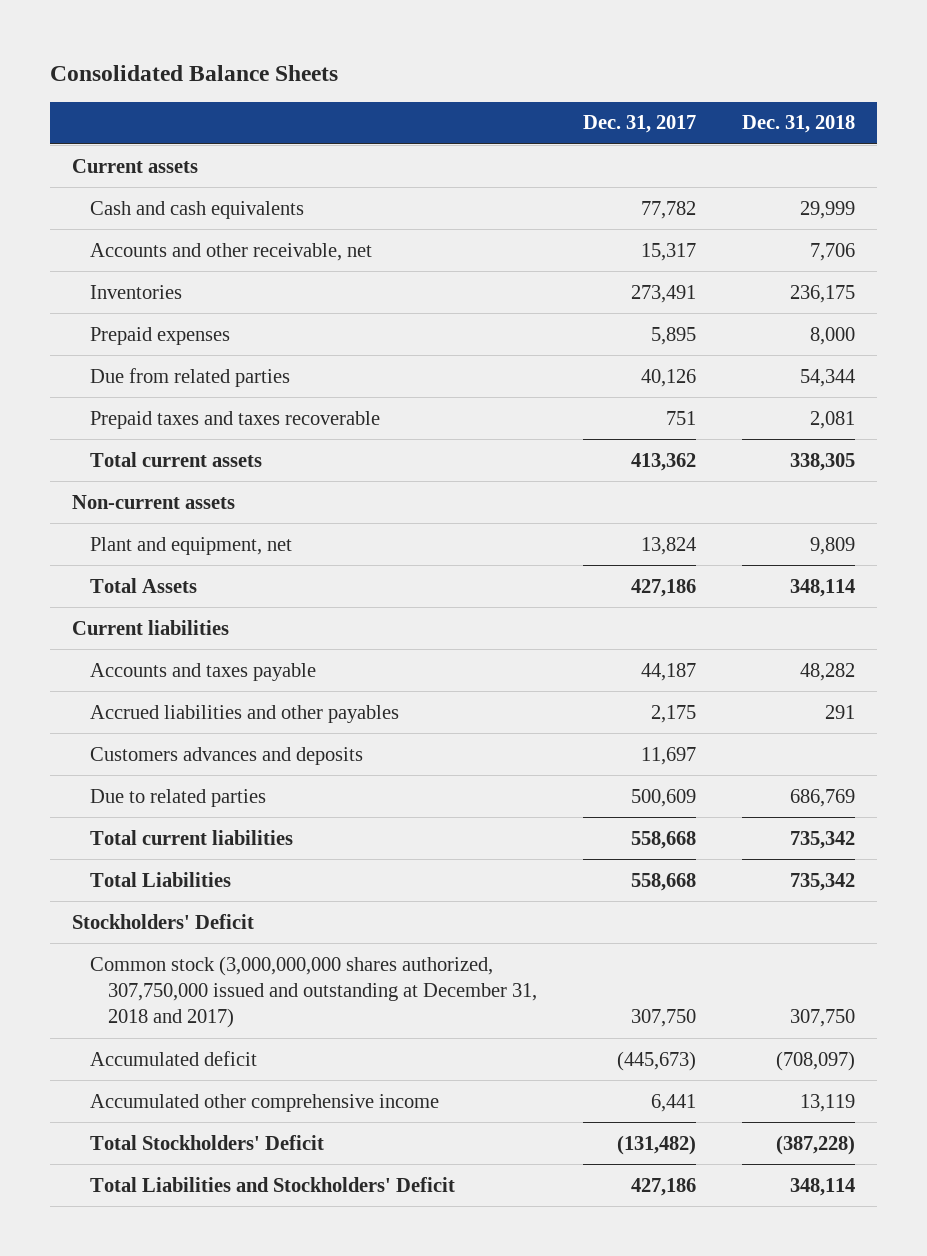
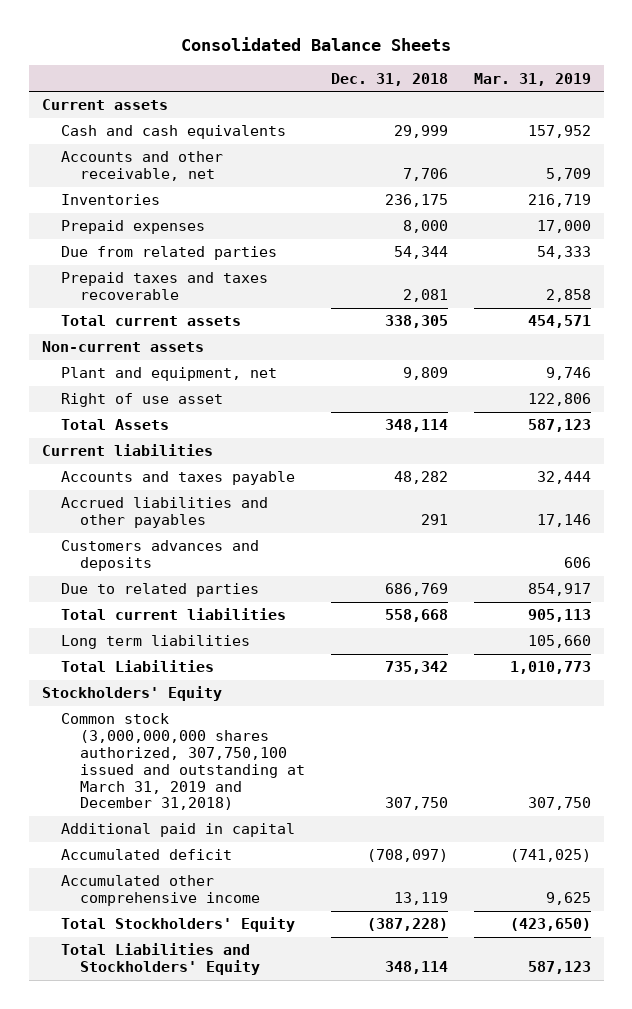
- | Dec. 31, 2017 | Dec. 31, 2018
+ | Dec. 31, 2018 | Mar. 31, 2019
+ Right of use asset | | 122,806
- Total current liabilities | 558,668 | 735,342
+ Total current liabilities | 558,668 | 905,113
+ Long term liabilities | | 105,660
- Stockholders' Deficit
- Common stock (3,000,000,000 shares authorized, 307,750,000 issued and outstanding at December 31, 2018 and 2017) | 307,750 | 307,750
+ Stockholders' Equity
+ Common stock (3,000,000,000 shares authorized, 307,750,100 issued and outstanding at March 31, 2019 and December 31,2018) | 307,750 | 307,750
+ Additional paid in capital
- Total Stockholders' Deficit | (131,482) | (387,228)
- Total Liabilities and Stockholders' Deficit | 427,186 | 348,114
+ Total Stockholders' Equity | (387,228) | (423,650)
+ Total Liabilities and Stockholders' Equity | 348,114 | 587,123

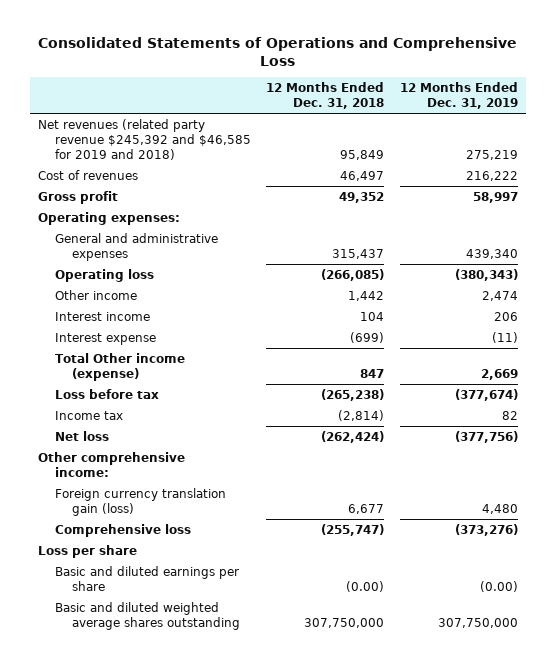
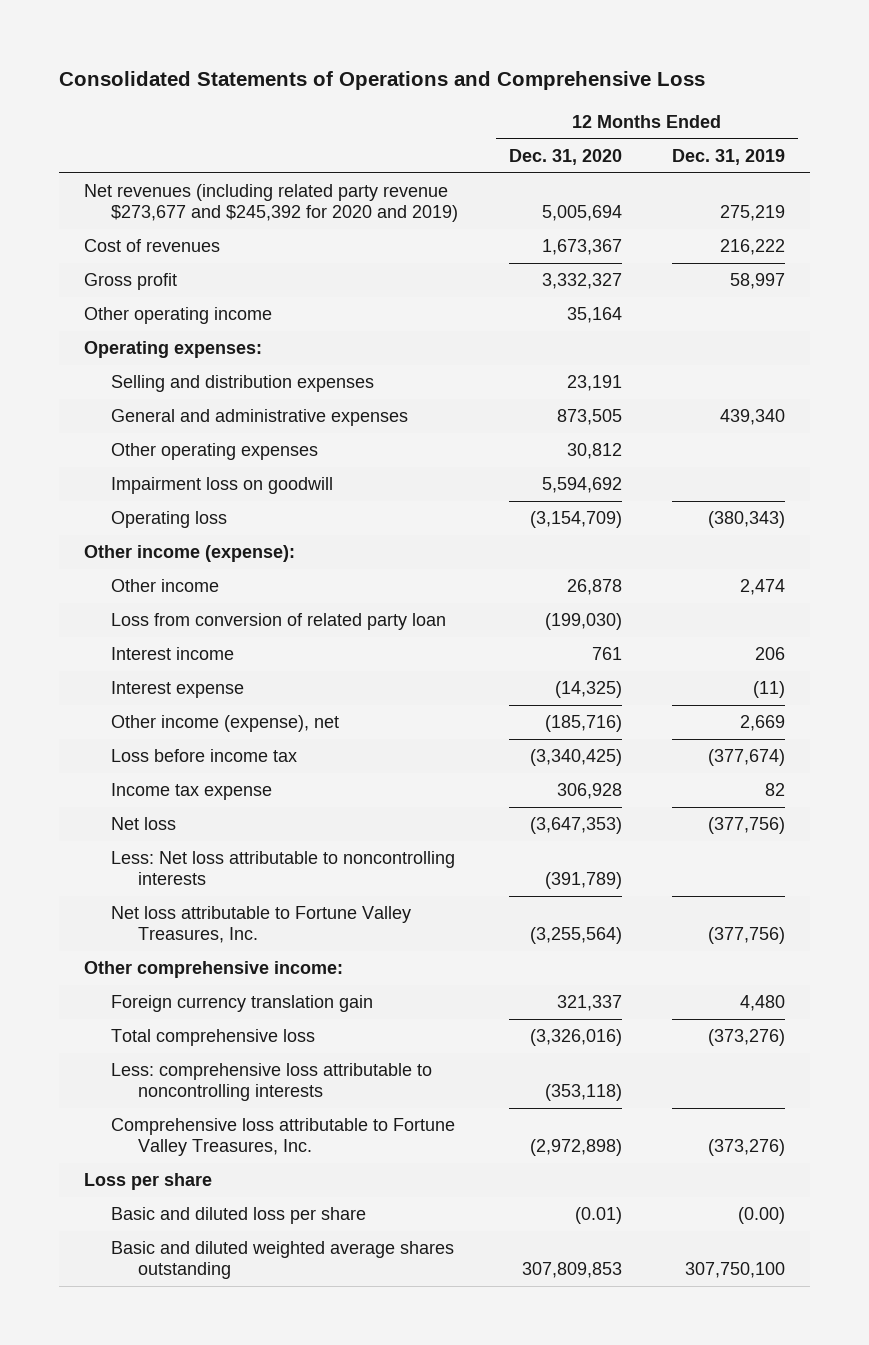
- | 12 Months Ended Dec. 31, 2018 | 12 Months Ended Dec. 31, 2019
+ | 12 Months Ended Dec. 31, 2020 | 12 Months Ended Dec. 31, 2019
- Net revenues (related party revenue $245,392 and $46,585 for 2019 and 2018) | 95,849 | 275,219
+ Net revenues (including related party revenue $273,677 and $245,392 for 2020 and 2019) | 5,005,694 | 275,219
+ Other operating income | 35,164 |
+ Selling and distribution expenses | 23,191 |
+ Other operating expenses | 30,812 |
+ Impairment loss on goodwill | 5,594,692 |
+ Other income (expense):
+ Loss from conversion of related party loan | (199,030) |
- Total Other income (expense) | 847 | 2,669
- Loss before tax | (265,238) | (377,674)
- Income tax | (2,814) | 82
+ Other income (expense), net | (185,716) | 2,669
+ Loss before income tax | (3,340,425) | (377,674)
+ Income tax expense | 306,928 | 82
+ Less: Net loss attributable to noncontrolling interests | (391,789) |
+ Net loss attributable to Fortune Valley Treasures, Inc. | (3,255,564) | (377,756)
- Foreign currency translation gain (loss) | 6,677 | 4,480
- Comprehensive loss | (255,747) | (373,276)
+ Foreign currency translation gain | 321,337 | 4,480
+ Total comprehensive loss | (3,326,016) | (373,276)
+ Less: comprehensive loss attributable to noncontrolling interests | (353,118) |
+ Comprehensive loss attributable to Fortune Valley Treasures, Inc. | (2,972,898) | (373,276)
- Basic and diluted earnings per share | (0.00) | (0.00)
- Basic and diluted weighted average shares outstanding | 307,750,000 | 307,750,000
+ Basic and diluted loss per share | (0.01) | (0.00)
+ Basic and diluted weighted average shares outstanding | 307,809,853 | 307,750,100

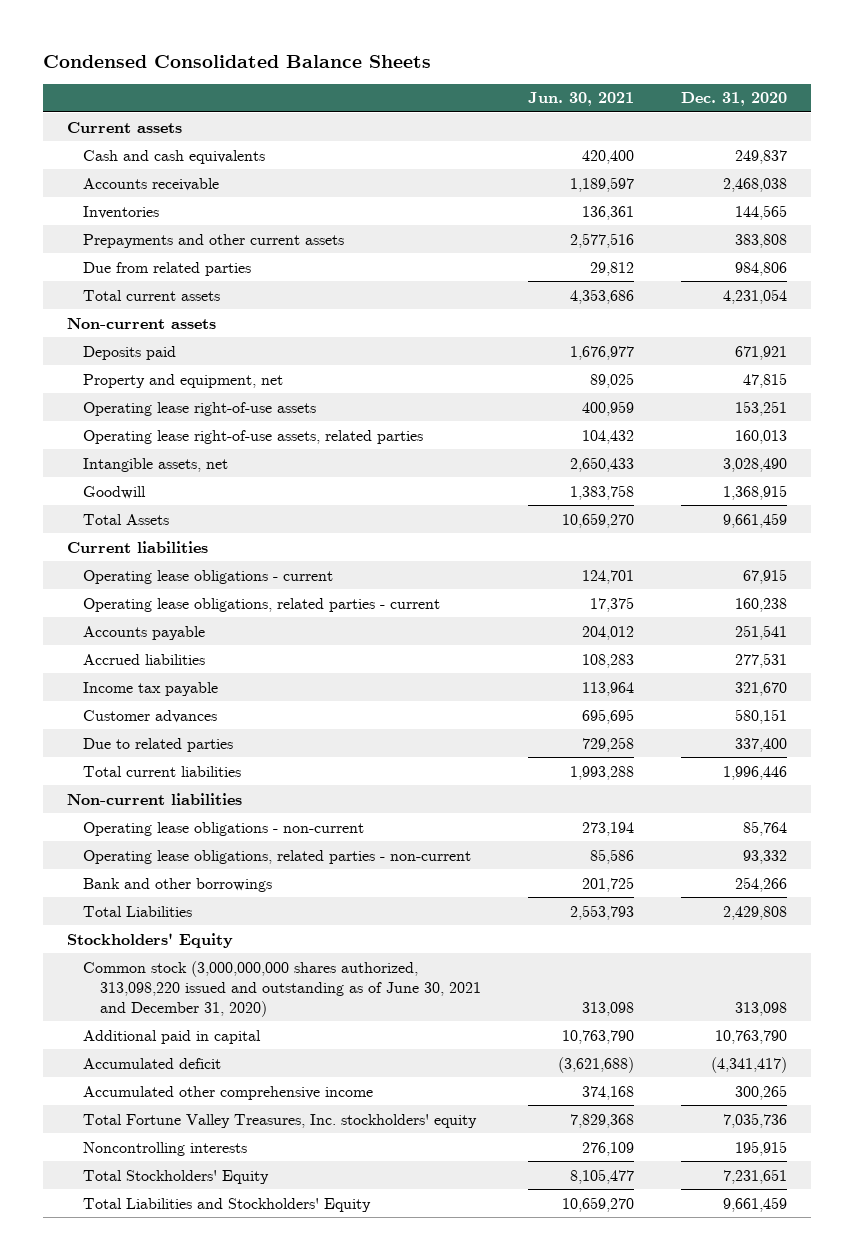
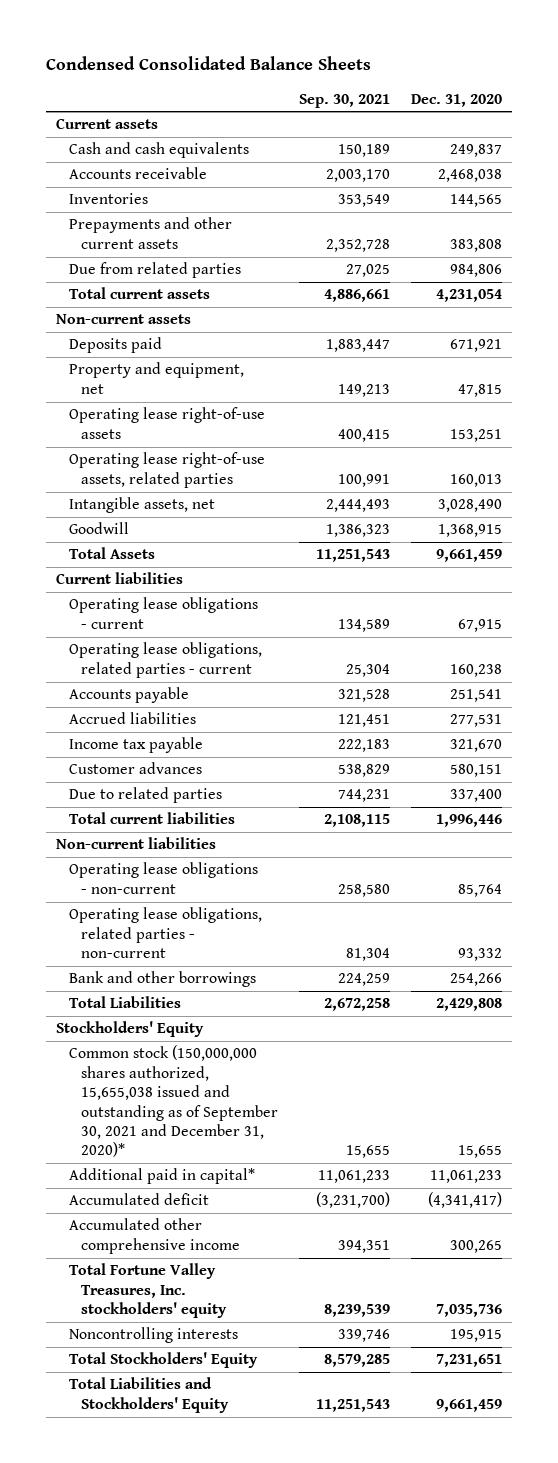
- | Jun. 30, 2021 | Dec. 31, 2020
+ | Sep. 30, 2021 | Dec. 31, 2020
- Common stock (3,000,000,000 shares authorized, 313,098,220 issued and outstanding as of June 30, 2021 and December 31, 2020) | 313,098 | 313,098
- Additional paid in capital | 10,763,790 | 10,763,790
+ Common stock (150,000,000 shares authorized, 15,655,038 issued and outstanding as of September 30, 2021 and December 31, 2020)* | 15,655 | 15,655
+ Additional paid in capital* | 11,061,233 | 11,061,233

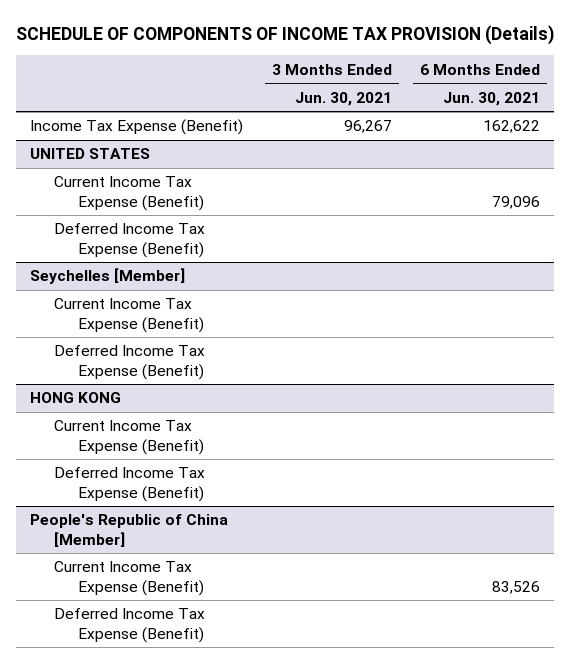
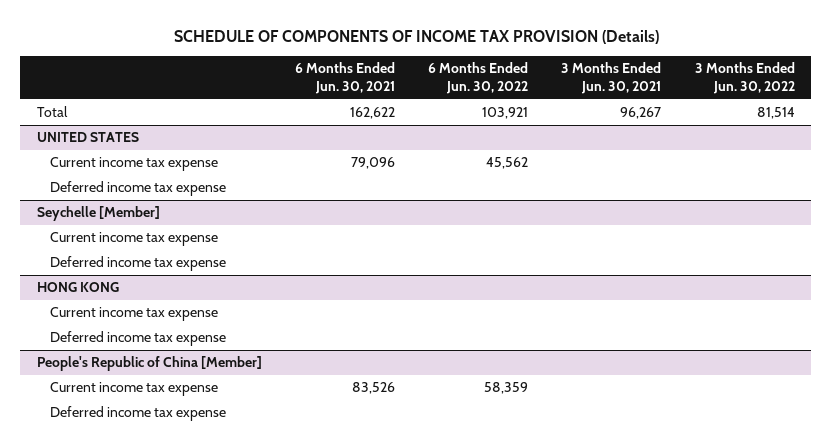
- | 3 Months Ended Jun. 30, 2021 | 6 Months Ended Jun. 30, 2021
+ | 6 Months Ended Jun. 30, 2021 | 6 Months Ended Jun. 30, 2022 | 3 Months Ended Jun. 30, 2021 | 3 Months Ended Jun. 30, 2022
- Income Tax Expense (Benefit) | 96,267 | 162,622
+ Total | 162,622 | 103,921 | 96,267 | 81,514
@ UNITED STATES
- Current Income Tax Expense (Benefit) | | 79,096
- Deferred Income Tax Expense (Benefit)
- Seychelles [Member]
- Current Income Tax Expense (Benefit)
- Deferred Income Tax Expense (Benefit)
@ UNITED STATES
+ Current income tax expense | 79,096 | 45,562 | |
+ Deferred income tax expense
+ Seychelle [Member]
+ Current income tax expense
+ Deferred income tax expense
@ HONG KONG
- Current Income Tax Expense (Benefit)
- Deferred Income Tax Expense (Benefit)
+ Current income tax expense
+ Deferred income tax expense
@ People's Republic of China [Member]
- Current Income Tax Expense (Benefit) | | 83,526
- Deferred Income Tax Expense (Benefit)
+ Current income tax expense | 83,526 | 58,359 | |
+ Deferred income tax expense

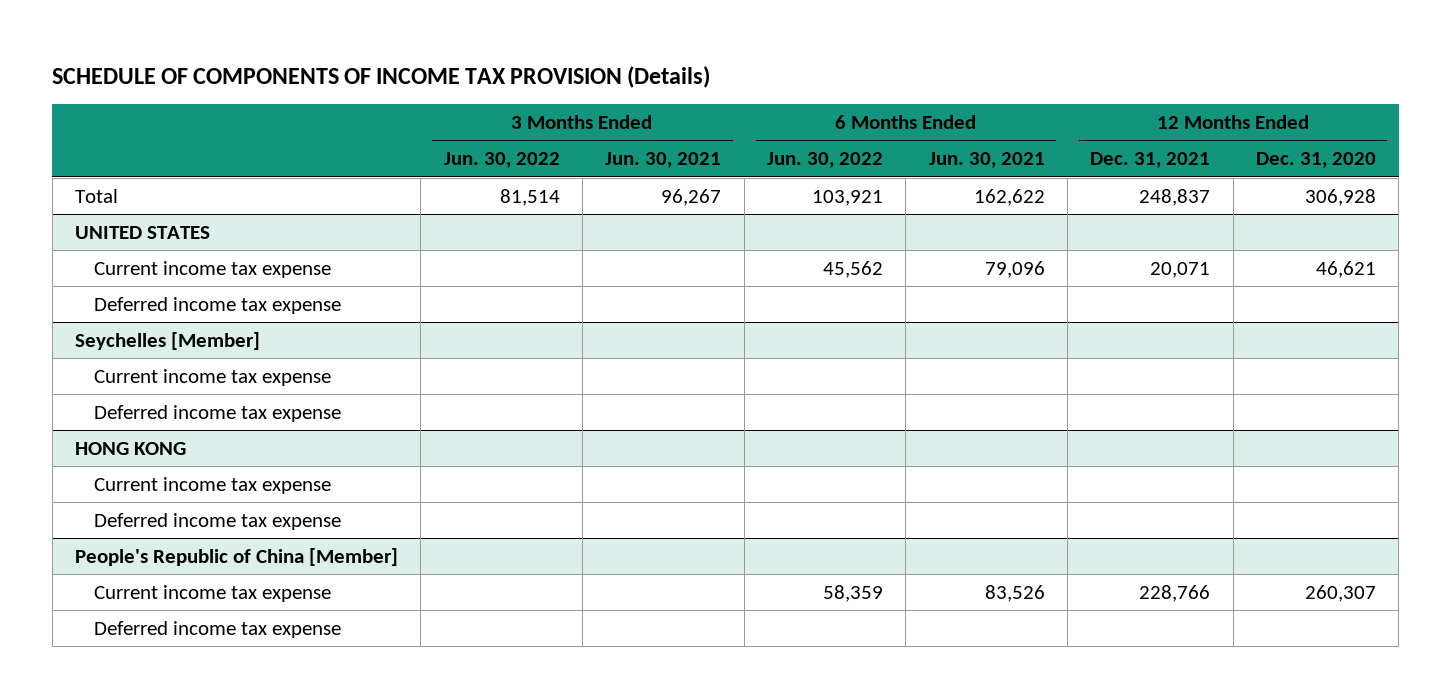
- | 6 Months Ended Jun. 30, 2021 | 6 Months Ended Jun. 30, 2022 | 3 Months Ended Jun. 30, 2021 | 3 Months Ended Jun. 30, 2022
+ | 3 Months Ended Jun. 30, 2022 | 3 Months Ended Jun. 30, 2021 | 6 Months Ended Jun. 30, 2022 | 6 Months Ended Jun. 30, 2021 | 12 Months Ended Dec. 31, 2021 | 12 Months Ended Dec. 31, 2020
- Seychelle [Member]
+ Seychelles [Member]

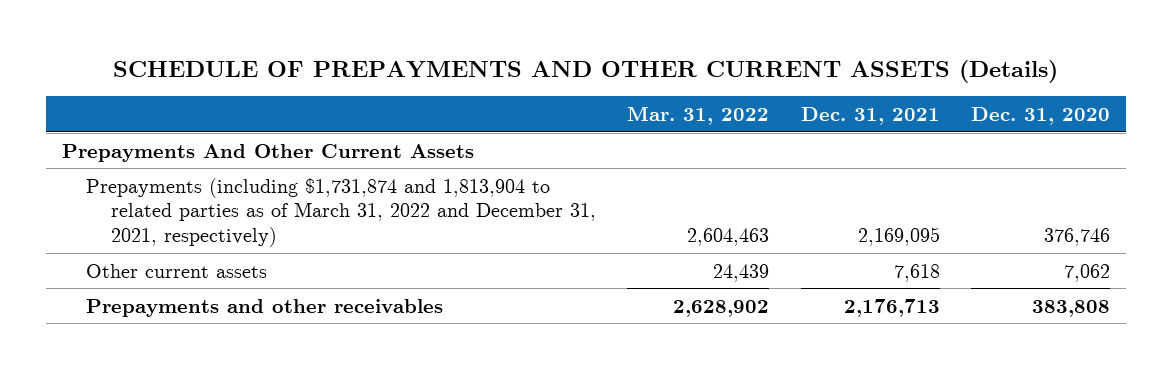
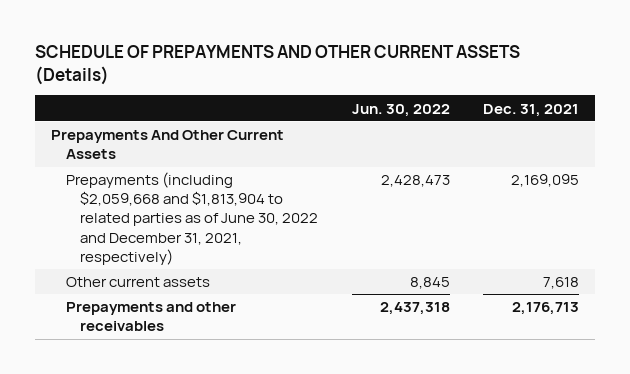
- | Mar. 31, 2022 | Dec. 31, 2021 | Dec. 31, 2020
+ | Jun. 30, 2022 | Dec. 31, 2021
- Prepayments (including $1,731,874 and 1,813,904 to related parties as of March 31, 2022 and December 31, 2021, respectively) | 2,604,463 | 2,169,095 | 376,746
+ Prepayments (including $2,059,668 and $1,813,904 to related parties as of June 30, 2022 and December 31, 2021, respectively) | 2,428,473 | 2,169,095

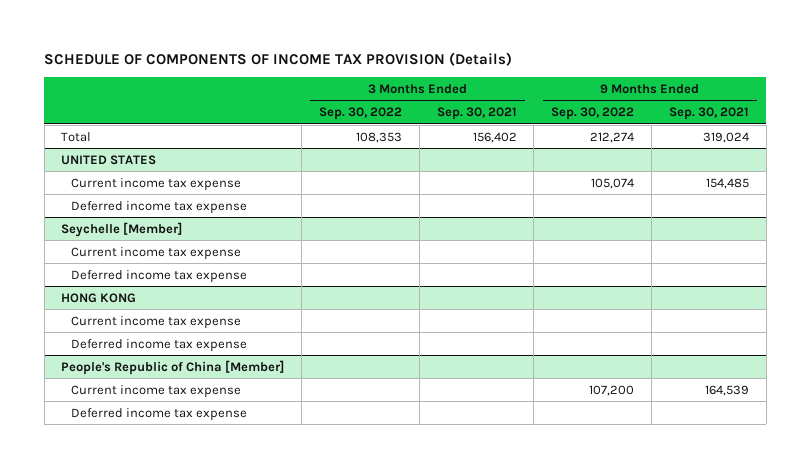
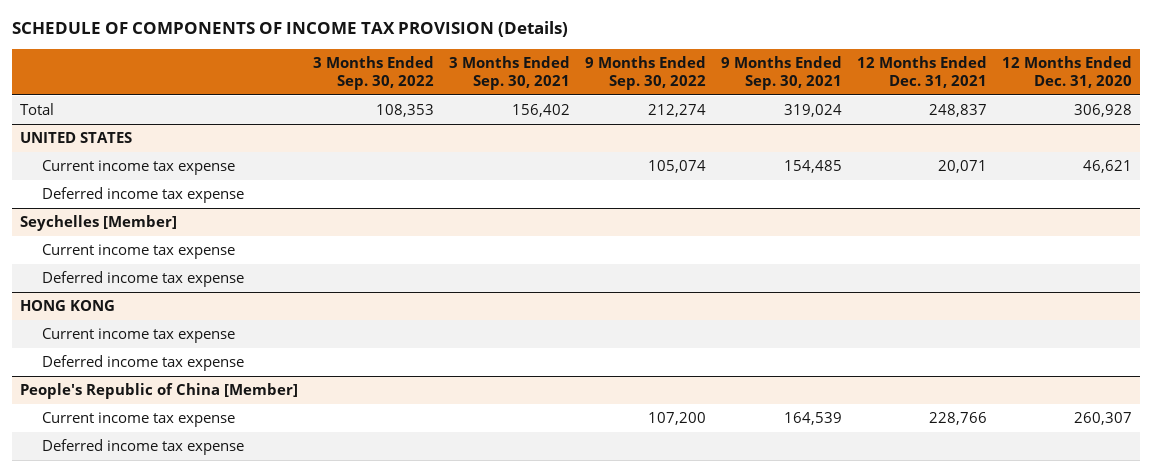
- | 3 Months Ended Sep. 30, 2022 | 3 Months Ended Sep. 30, 2021 | 9 Months Ended Sep. 30, 2022 | 9 Months Ended Sep. 30, 2021
+ | 3 Months Ended Sep. 30, 2022 | 3 Months Ended Sep. 30, 2021 | 9 Months Ended Sep. 30, 2022 | 9 Months Ended Sep. 30, 2021 | 12 Months Ended Dec. 31, 2021 | 12 Months Ended Dec. 31, 2020
- Seychelle [Member]
+ Seychelles [Member]

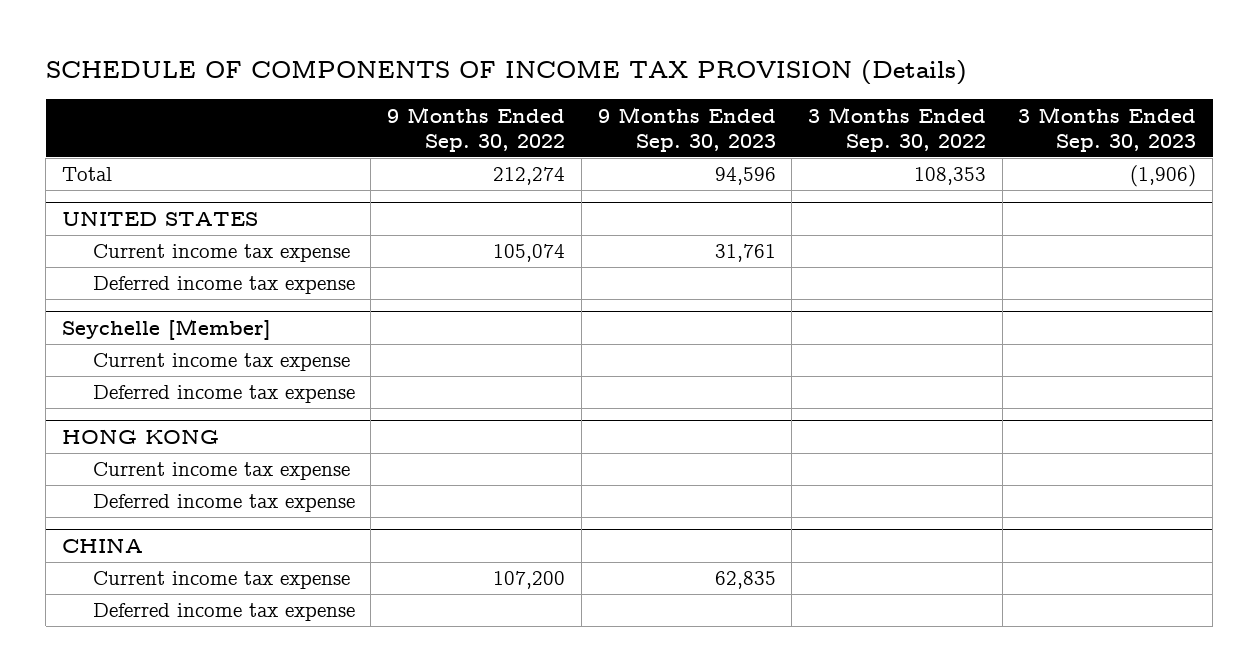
- | 3 Months Ended Sep. 30, 2022 | 3 Months Ended Sep. 30, 2021 | 9 Months Ended Sep. 30, 2022 | 9 Months Ended Sep. 30, 2021 | 12 Months Ended Dec. 31, 2021 | 12 Months Ended Dec. 31, 2020
+ | 9 Months Ended Sep. 30, 2022 | 9 Months Ended Sep. 30, 2023 | 3 Months Ended Sep. 30, 2022 | 3 Months Ended Sep. 30, 2023
- Seychelles [Member]
+ Seychelle [Member]
- People's Republic of China [Member]
+ CHINA

